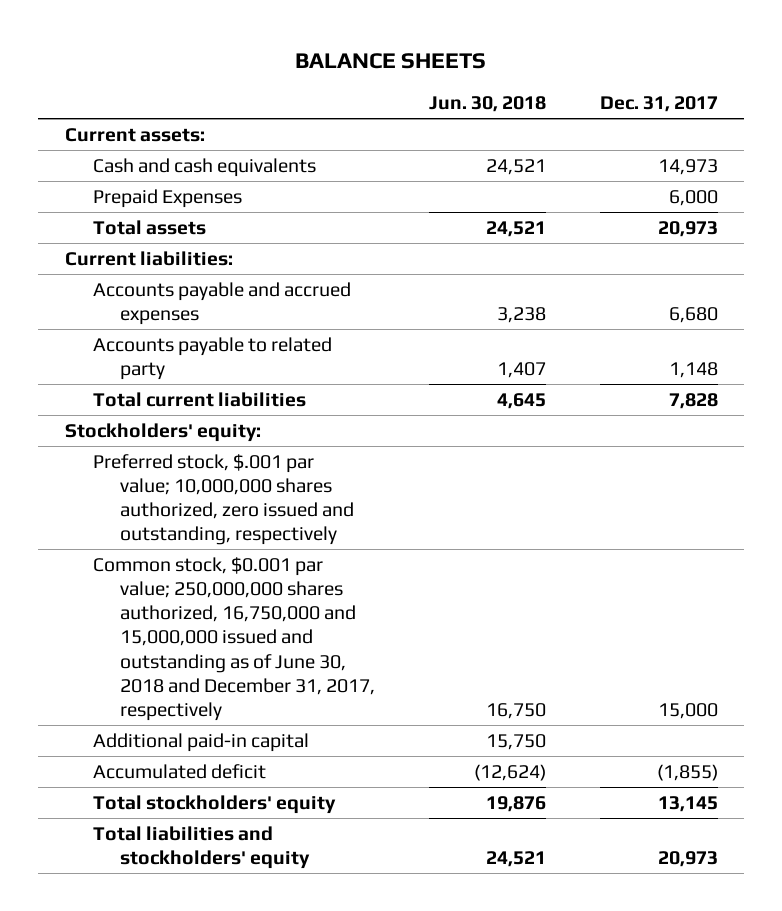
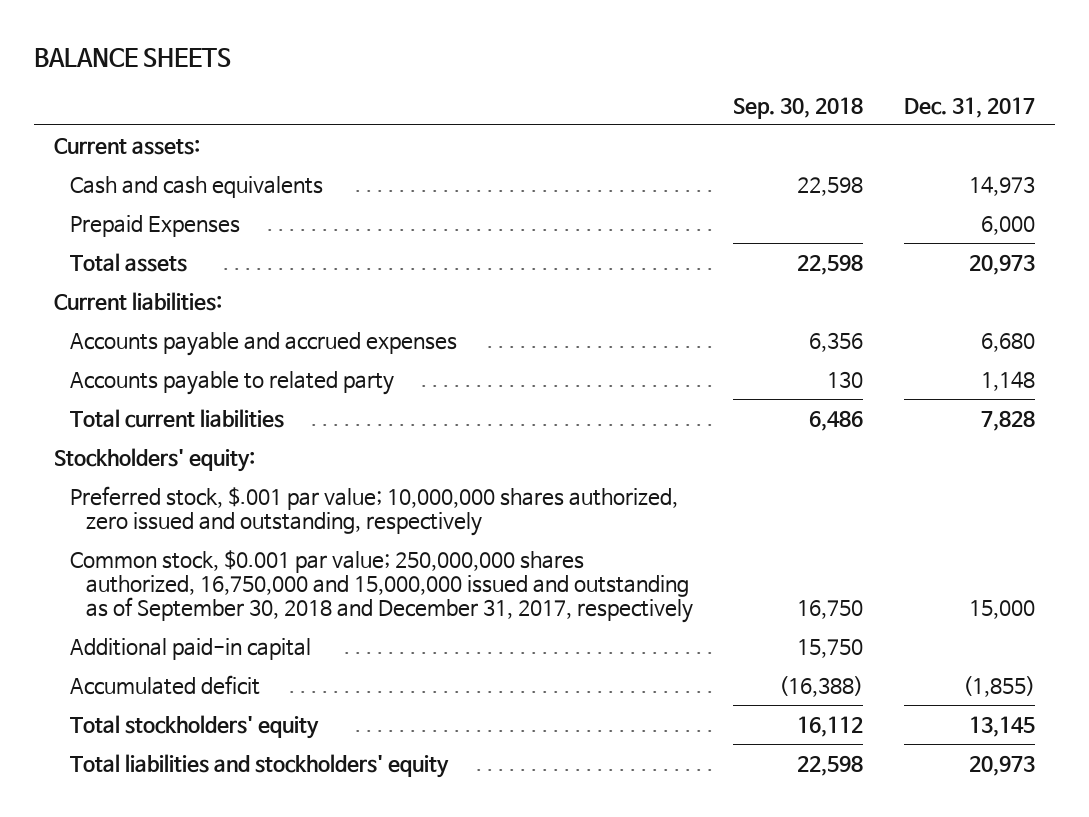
- | Jun. 30, 2018 | Dec. 31, 2017
+ | Sep. 30, 2018 | Dec. 31, 2017
- Common stock, $0.001 par value; 250,000,000 shares authorized, 16,750,000 and 15,000,000 issued and outstanding as of June 30, 2018 and December 31, 2017, respectively | 16,750 | 15,000
+ Common stock, $0.001 par value; 250,000,000 shares authorized, 16,750,000 and 15,000,000 issued and outstanding as of September 30, 2018 and December 31, 2017, respectively | 16,750 | 15,000

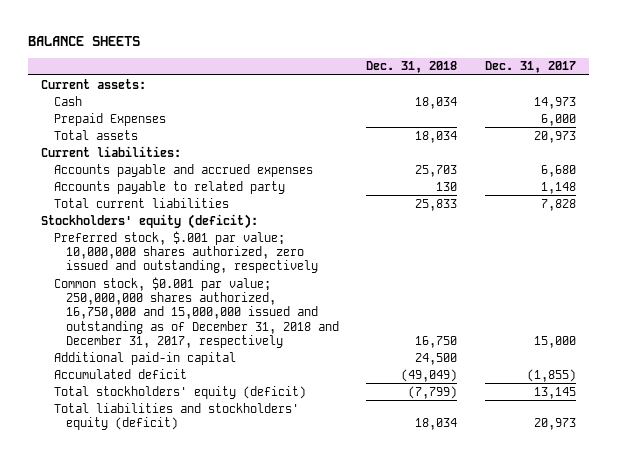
- | Sep. 30, 2018 | Dec. 31, 2017
+ | Dec. 31, 2018 | Dec. 31, 2017
- Cash and cash equivalents | 22,598 | 14,973
+ Cash | 18,034 | 14,973
- Stockholders' equity:
+ Stockholders' equity (deficit):
- Common stock, $0.001 par value; 250,000,000 shares authorized, 16,750,000 and 15,000,000 issued and outstanding as of September 30, 2018 and December 31, 2017, respectively | 16,750 | 15,000
+ Common stock, $0.001 par value; 250,000,000 shares authorized, 16,750,000 and 15,000,000 issued and outstanding as of December 31, 2018 and December 31, 2017, respectively | 16,750 | 15,000
- Total stockholders' equity | 16,112 | 13,145
- Total liabilities and stockholders' equity | 22,598 | 20,973
+ Total stockholders' equity (deficit) | (7,799) | 13,145
+ Total liabilities and stockholders' equity (deficit) | 18,034 | 20,973

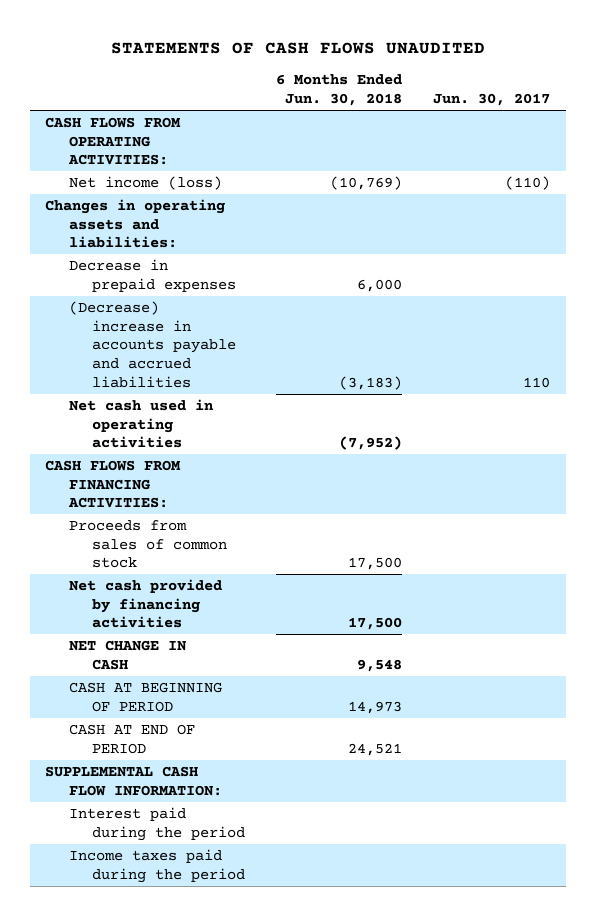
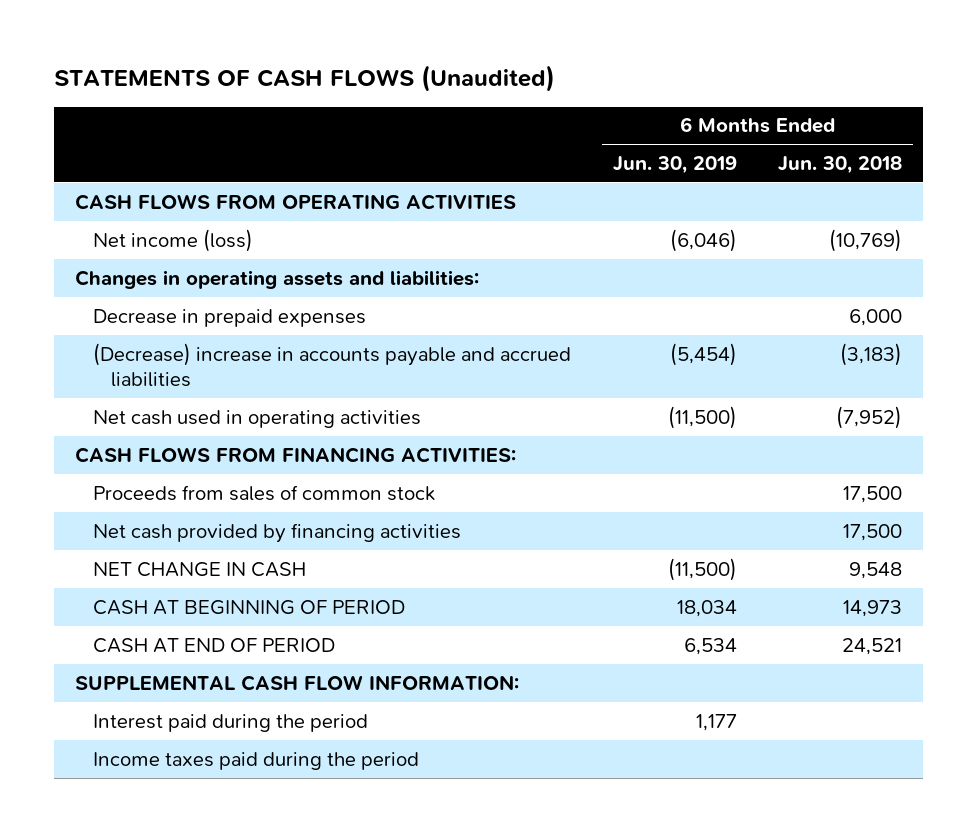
- STATEMENTS OF CASH FLOWS UNAUDITED
+ STATEMENTS OF CASH FLOWS (Unaudited)
- | 6 Months Ended Jun. 30, 2018 | Jun. 30, 2017
+ | 6 Months Ended Jun. 30, 2019 | 6 Months Ended Jun. 30, 2018
- CASH FLOWS FROM OPERATING ACTIVITIES:
+ CASH FLOWS FROM OPERATING ACTIVITIES

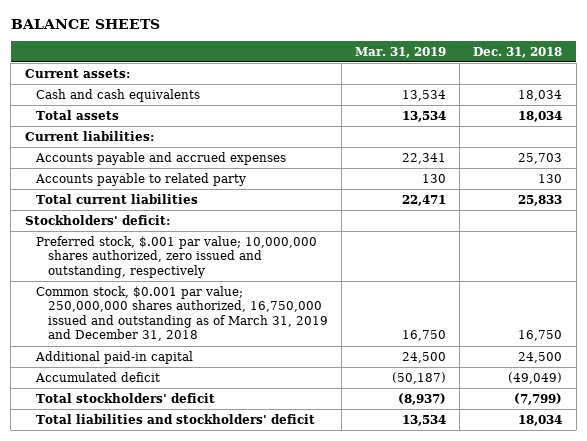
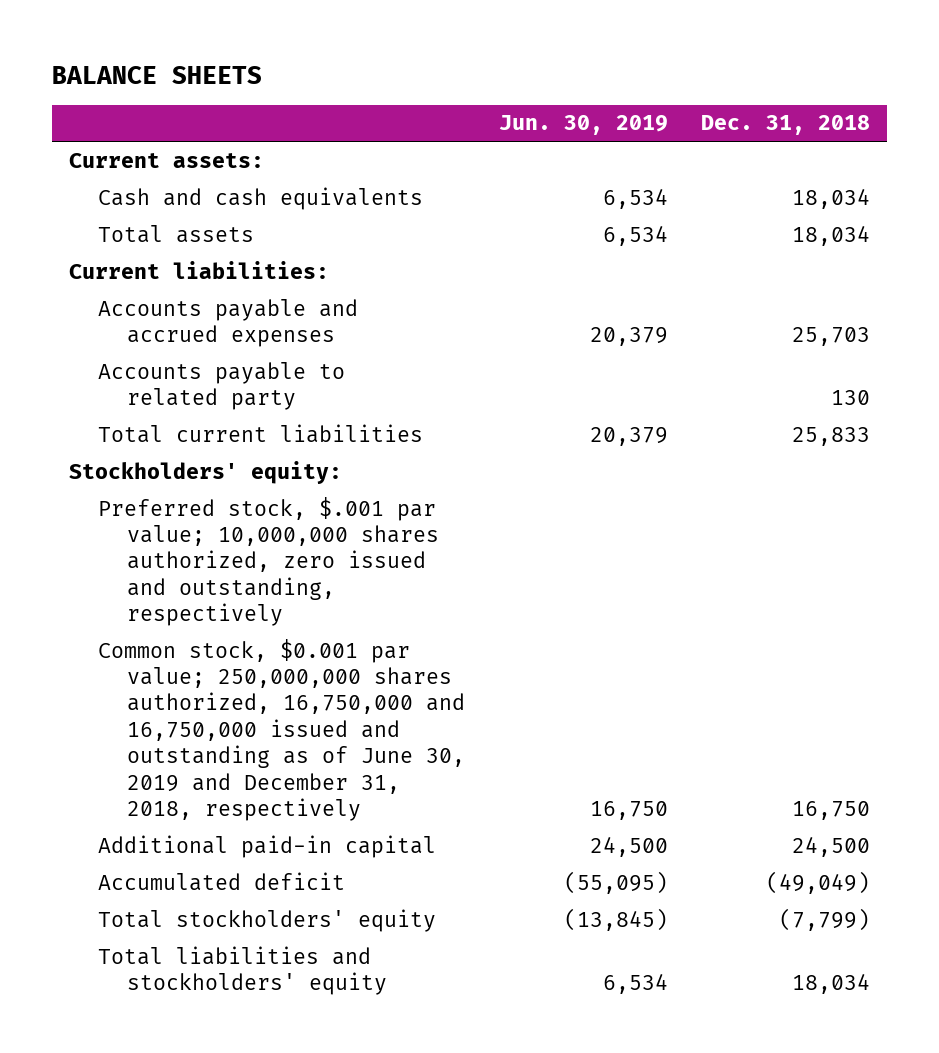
- | Mar. 31, 2019 | Dec. 31, 2018
+ | Jun. 30, 2019 | Dec. 31, 2018
- Stockholders' deficit:
+ Stockholders' equity:
- Common stock, $0.001 par value; 250,000,000 shares authorized, 16,750,000 issued and outstanding as of March 31, 2019 and December 31, 2018 | 16,750 | 16,750
+ Common stock, $0.001 par value; 250,000,000 shares authorized, 16,750,000 and 16,750,000 issued and outstanding as of June 30, 2019 and December 31, 2018, respectively | 16,750 | 16,750
- Total stockholders' deficit | (8,937) | (7,799)
- Total liabilities and stockholders' deficit | 13,534 | 18,034
+ Total stockholders' equity | (13,845) | (7,799)
+ Total liabilities and stockholders' equity | 6,534 | 18,034

